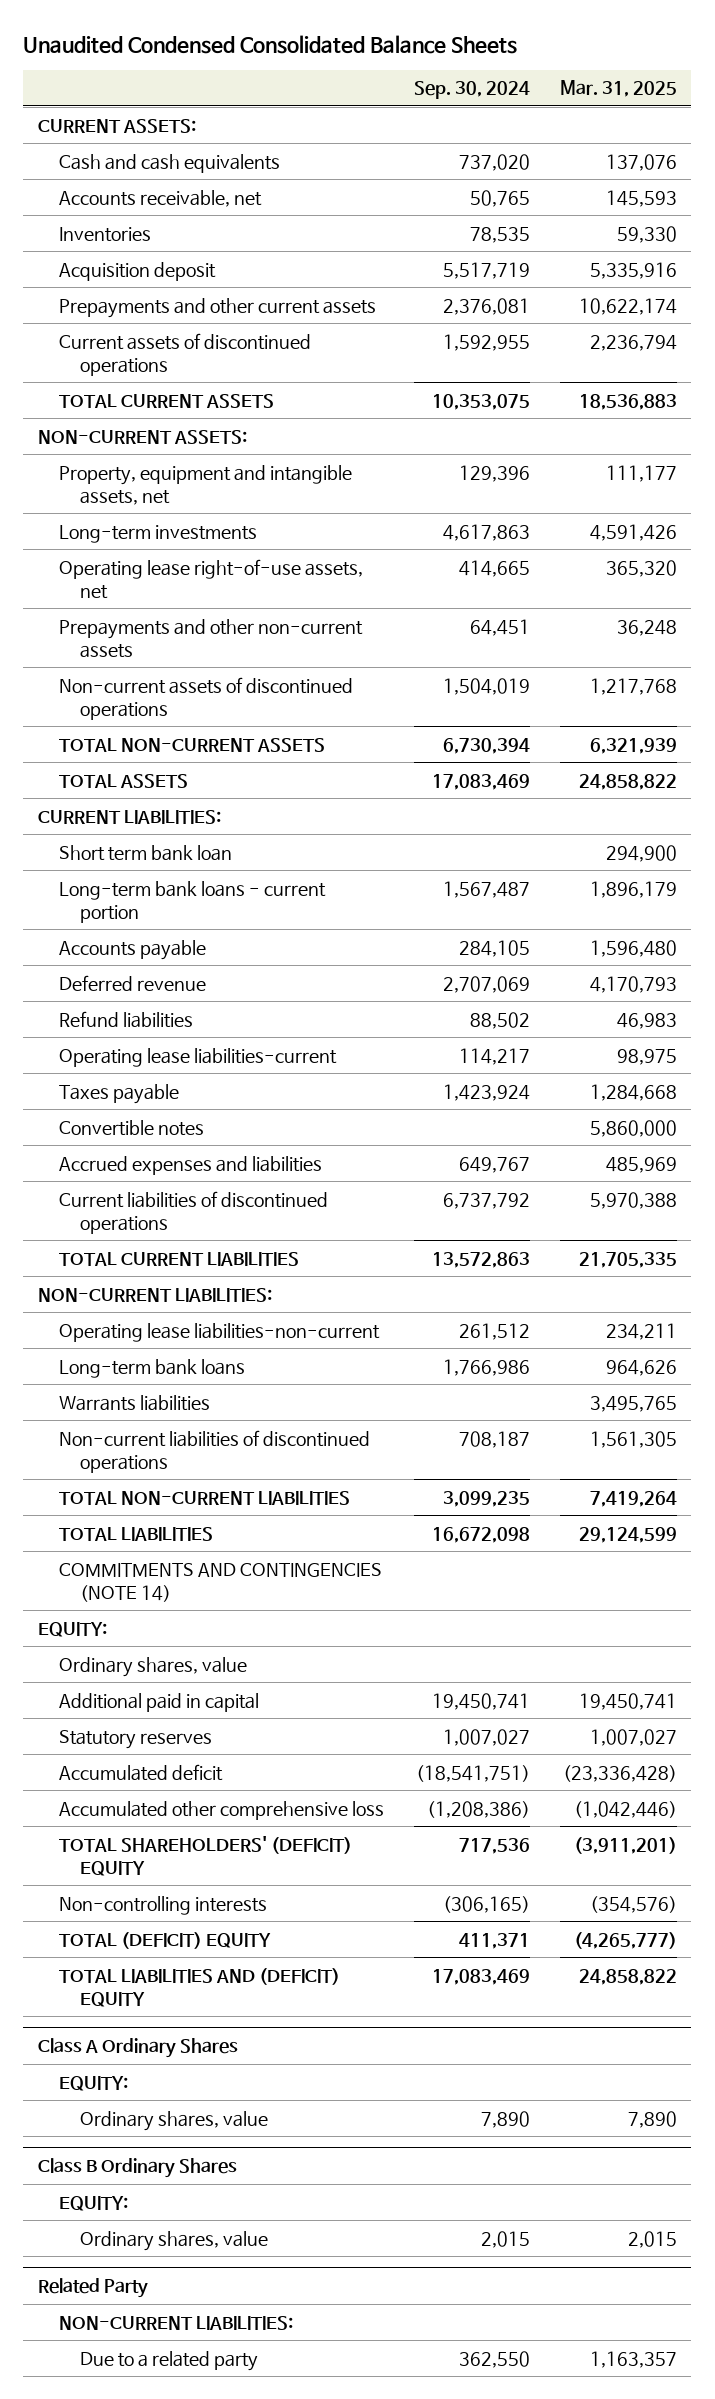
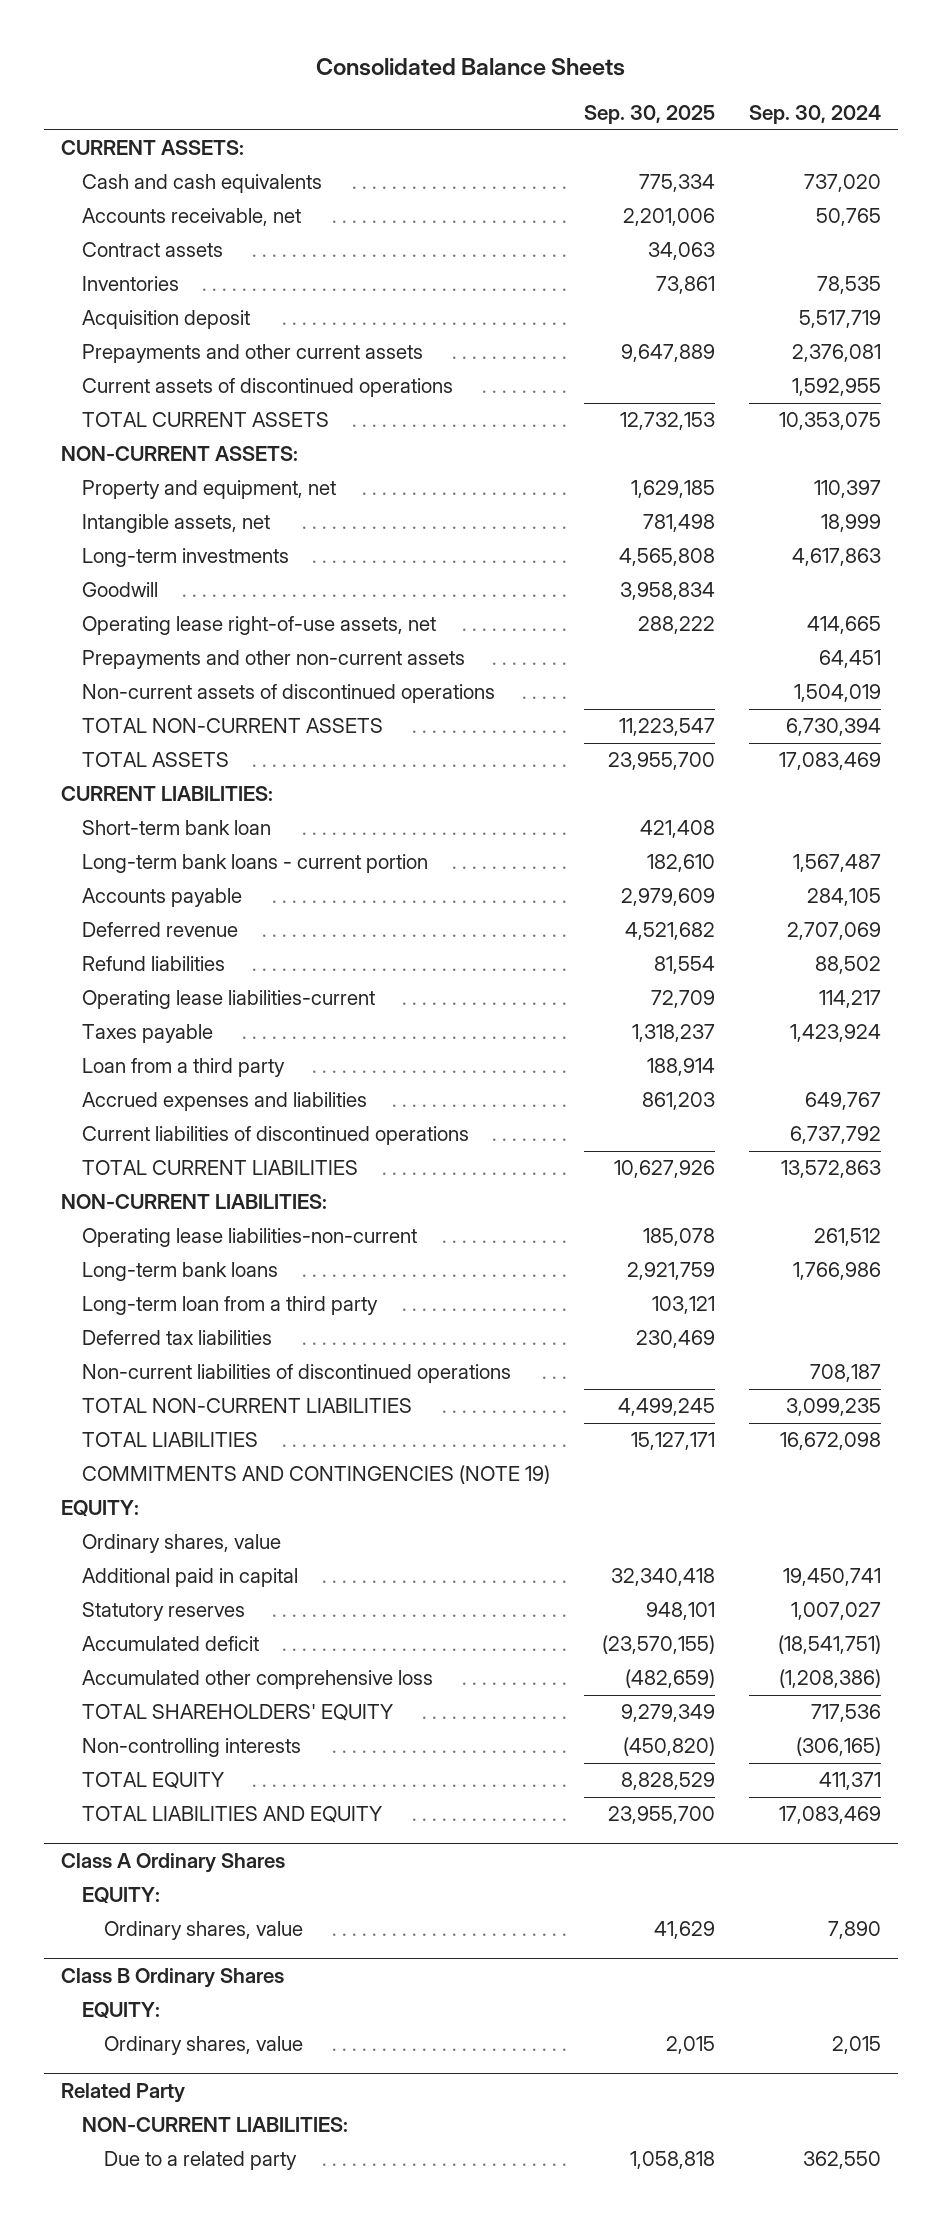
- Unaudited Condensed Consolidated Balance Sheets
+ Consolidated Balance Sheets
- | Sep. 30, 2024 | Mar. 31, 2025
+ | Sep. 30, 2025 | Sep. 30, 2024
+ Contract assets | 34,063 |
- Property, equipment and intangible assets, net | 129,396 | 111,177
+ Property and equipment, net | 1,629,185 | 110,397
+ Intangible assets, net | 781,498 | 18,999
+ Goodwill | 3,958,834 |
- Short term bank loan | | 294,900
+ Short-term bank loan | 421,408 |
- Convertible notes | | 5,860,000
+ Loan from a third party | 188,914 |
- Warrants liabilities | | 3,495,765
+ Long-term loan from a third party | 103,121 |
+ Deferred tax liabilities | 230,469 |
- COMMITMENTS AND CONTINGENCIES (NOTE 14)
+ COMMITMENTS AND CONTINGENCIES (NOTE 19)
- TOTAL SHAREHOLDERS' (DEFICIT) EQUITY | 717,536 | (3,911,201)
+ TOTAL SHAREHOLDERS' EQUITY | 9,279,349 | 717,536
- TOTAL (DEFICIT) EQUITY | 411,371 | (4,265,777)
- TOTAL LIABILITIES AND (DEFICIT) EQUITY | 17,083,469 | 24,858,822
+ TOTAL EQUITY | 8,828,529 | 411,371
+ TOTAL LIABILITIES AND EQUITY | 23,955,700 | 17,083,469

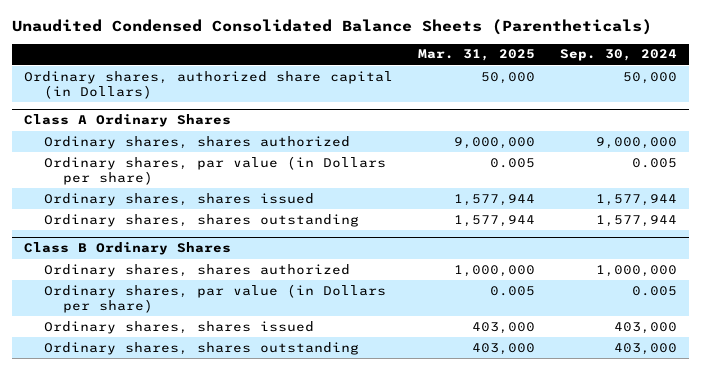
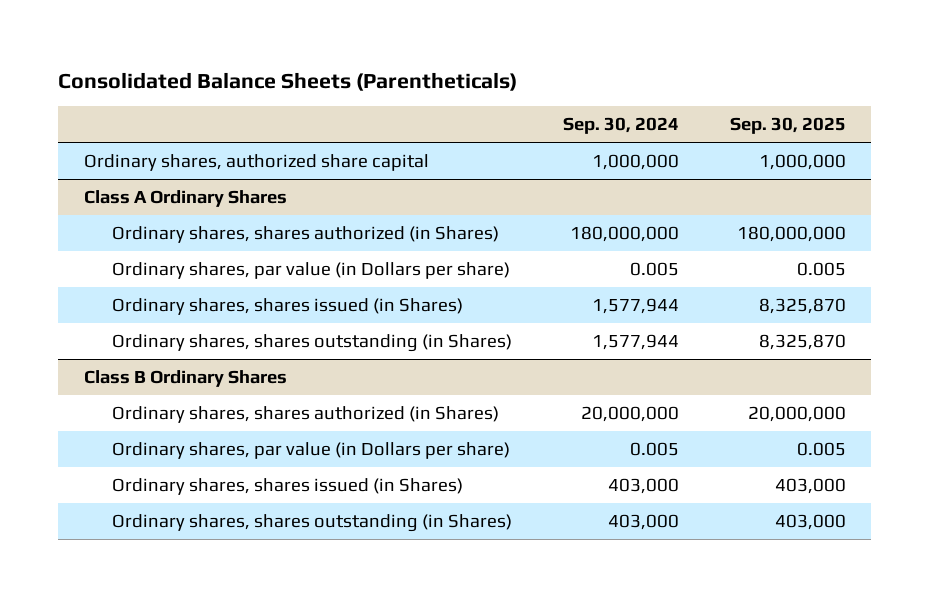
- Unaudited Condensed Consolidated Balance Sheets (Parentheticals)
+ Consolidated Balance Sheets (Parentheticals)
- | Mar. 31, 2025 | Sep. 30, 2024
+ | Sep. 30, 2024 | Sep. 30, 2025
- Ordinary shares, authorized share capital (in Dollars) | 50,000 | 50,000
+ Ordinary shares, authorized share capital | 1,000,000 | 1,000,000
@ Class A Ordinary Shares
- Ordinary shares, shares authorized | 9,000,000 | 9,000,000
+ Ordinary shares, shares authorized (in Shares) | 180,000,000 | 180,000,000
- Ordinary shares, shares issued | 1,577,944 | 1,577,944
- Ordinary shares, shares outstanding | 1,577,944 | 1,577,944
+ Ordinary shares, shares issued (in Shares) | 1,577,944 | 8,325,870
+ Ordinary shares, shares outstanding (in Shares) | 1,577,944 | 8,325,870
@ Class B Ordinary Shares
- Ordinary shares, shares authorized | 1,000,000 | 1,000,000
+ Ordinary shares, shares authorized (in Shares) | 20,000,000 | 20,000,000
- Ordinary shares, shares issued | 403,000 | 403,000
- Ordinary shares, shares outstanding | 403,000 | 403,000
+ Ordinary shares, shares issued (in Shares) | 403,000 | 403,000
+ Ordinary shares, shares outstanding (in Shares) | 403,000 | 403,000

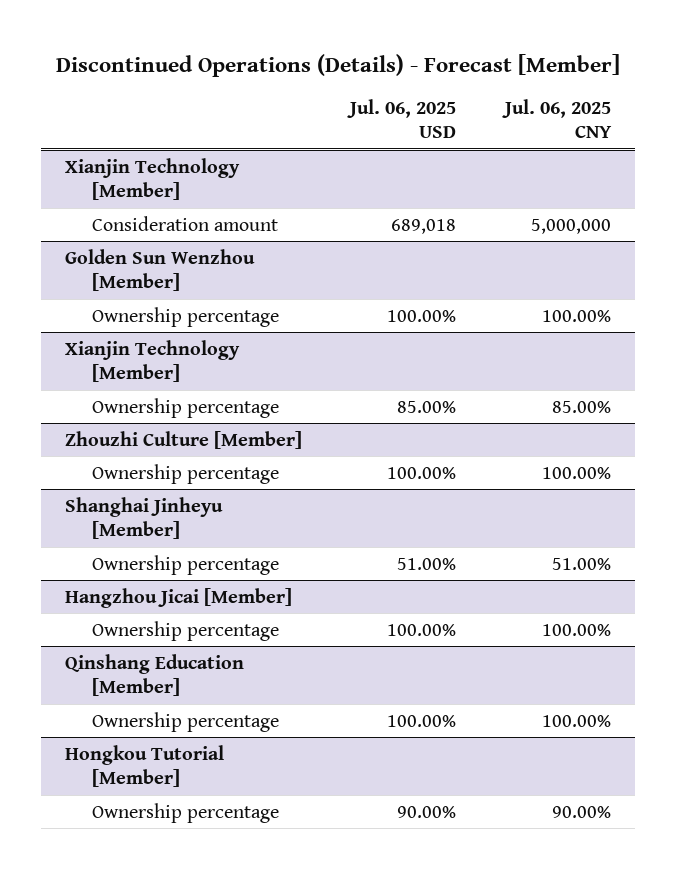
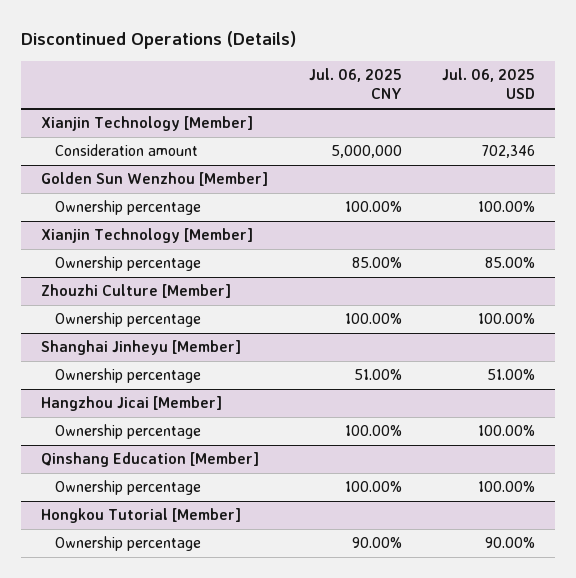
- Discontinued Operations (Details) - Forecast [Member]
+ Discontinued Operations (Details)
- | Jul. 06, 2025 USD | Jul. 06, 2025 CNY
+ | Jul. 06, 2025 CNY | Jul. 06, 2025 USD
@ Xianjin Technology [Member]
- Consideration amount | 689,018 | 5,000,000
+ Consideration amount | 5,000,000 | 702,346

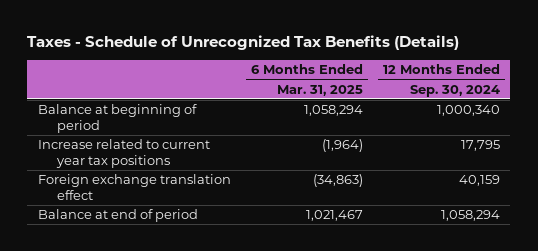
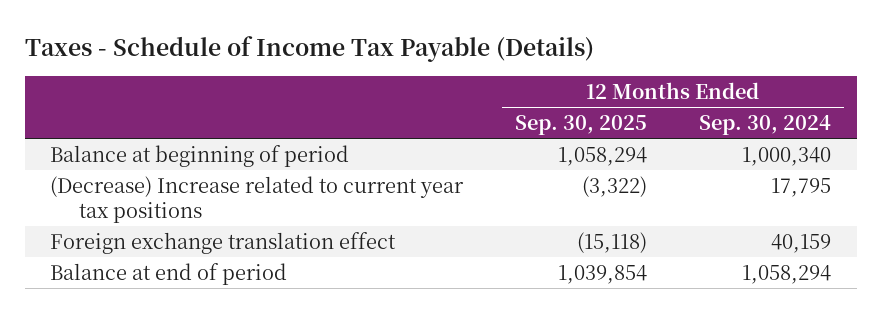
- Taxes - Schedule of Unrecognized Tax Benefits (Details)
+ Taxes - Schedule of Income Tax Payable (Details)
- | 6 Months Ended Mar. 31, 2025 | 12 Months Ended Sep. 30, 2024
+ | 12 Months Ended Sep. 30, 2025 | 12 Months Ended Sep. 30, 2024
- Increase related to current year tax positions | (1,964) | 17,795
+ (Decrease) Increase related to current year tax positions | (3,322) | 17,795

